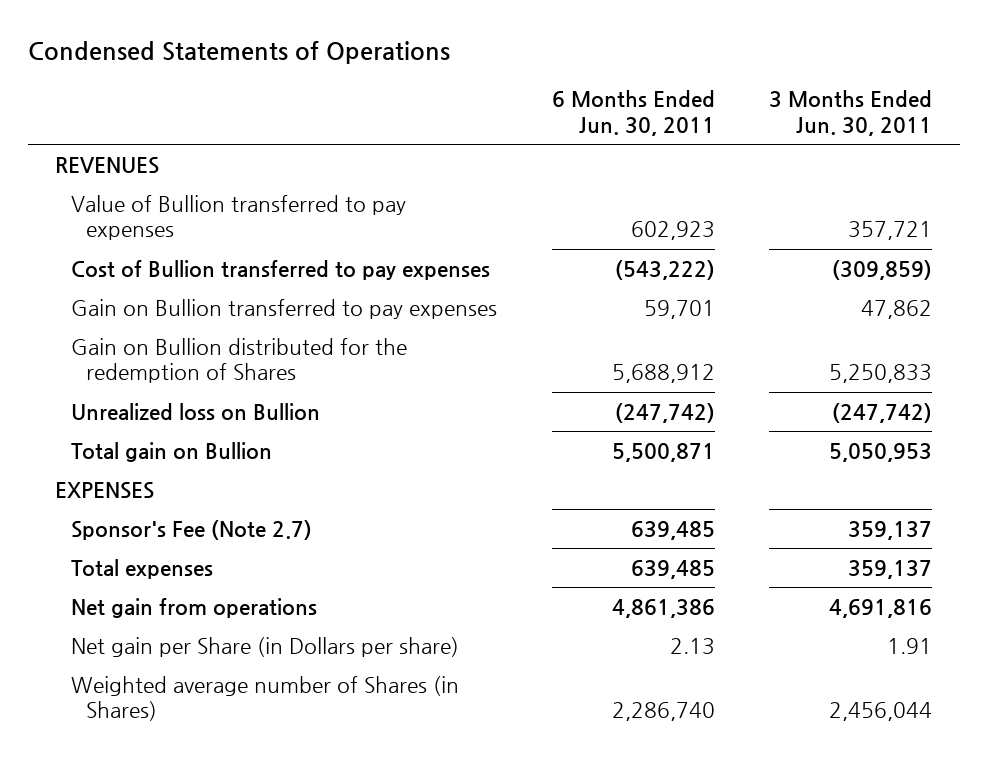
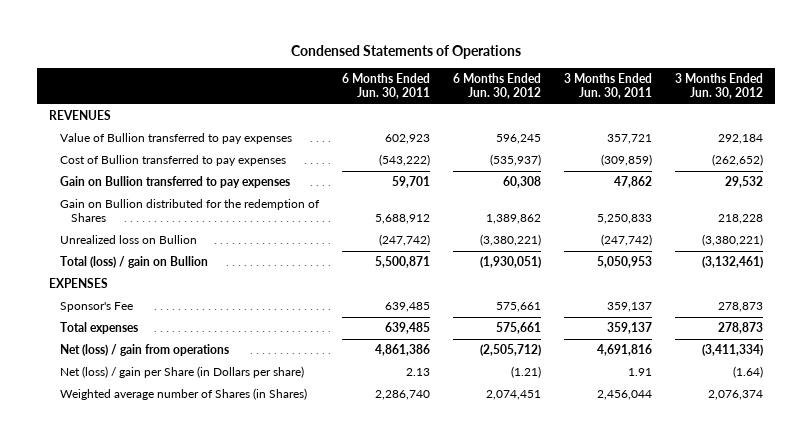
- | 6 Months Ended Jun. 30, 2011 | 3 Months Ended Jun. 30, 2011
+ | 6 Months Ended Jun. 30, 2011 | 6 Months Ended Jun. 30, 2012 | 3 Months Ended Jun. 30, 2011 | 3 Months Ended Jun. 30, 2012
- Total gain on Bullion | 5,500,871 | 5,050,953
+ Total (loss) / gain on Bullion | 5,500,871 | (1,930,051) | 5,050,953 | (3,132,461)
- Sponsor's Fee (Note 2.7) | 639,485 | 359,137
+ Sponsor's Fee | 639,485 | 575,661 | 359,137 | 278,873
- Net gain from operations | 4,861,386 | 4,691,816
- Net gain per Share (in Dollars per share) | 2.13 | 1.91
+ Net (loss) / gain from operations | 4,861,386 | (2,505,712) | 4,691,816 | (3,411,334)
+ Net (loss) / gain per Share (in Dollars per share) | 2.13 | (1.21) | 1.91 | (1.64)

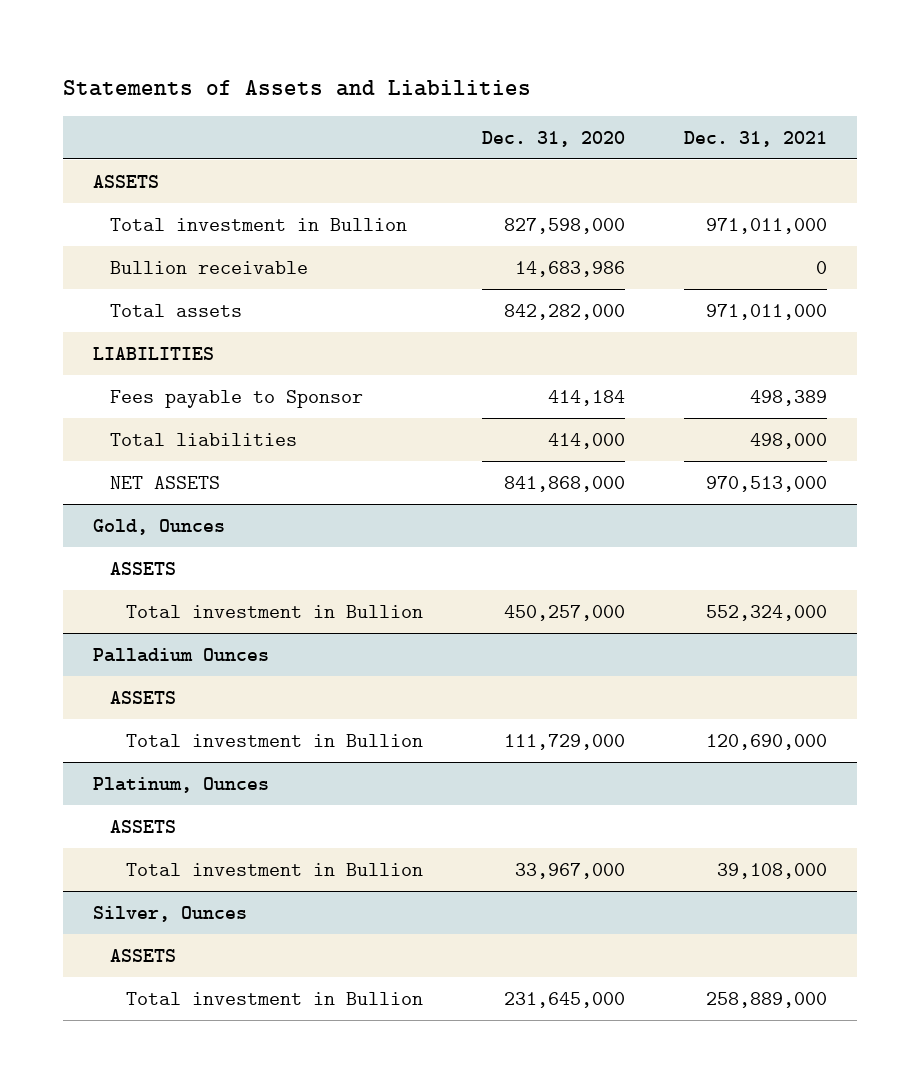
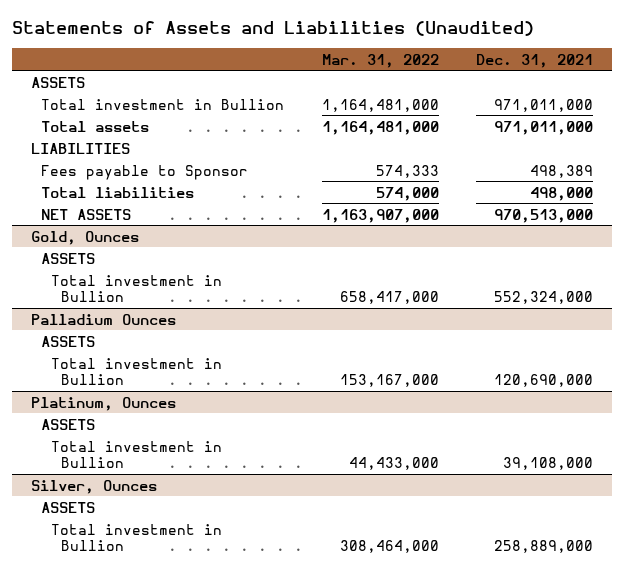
- Statements of Assets and Liabilities
+ Statements of Assets and Liabilities (Unaudited)
- | Dec. 31, 2020 | Dec. 31, 2021
+ | Mar. 31, 2022 | Dec. 31, 2021
- Bullion receivable | 14,683,986 | 0

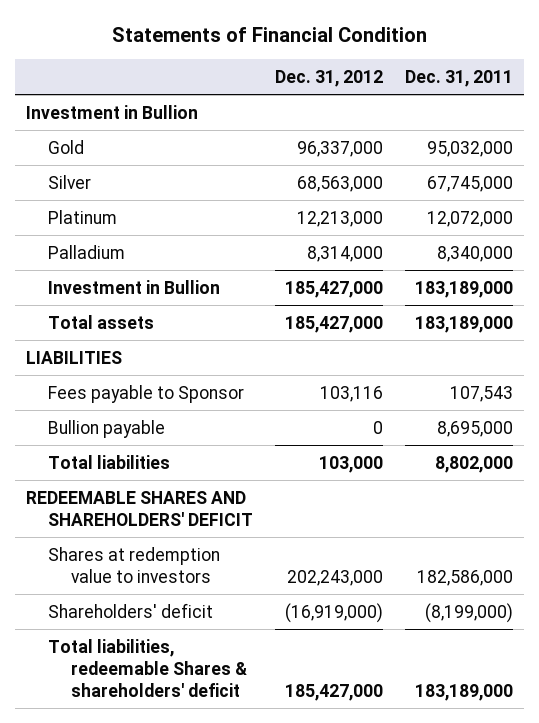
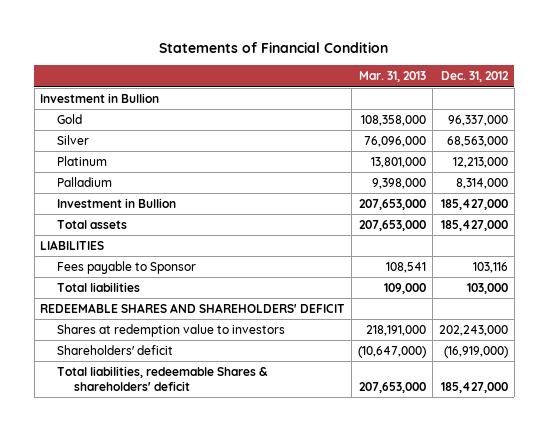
- | Dec. 31, 2012 | Dec. 31, 2011
+ | Mar. 31, 2013 | Dec. 31, 2012
- Bullion payable | 0 | 8,695,000

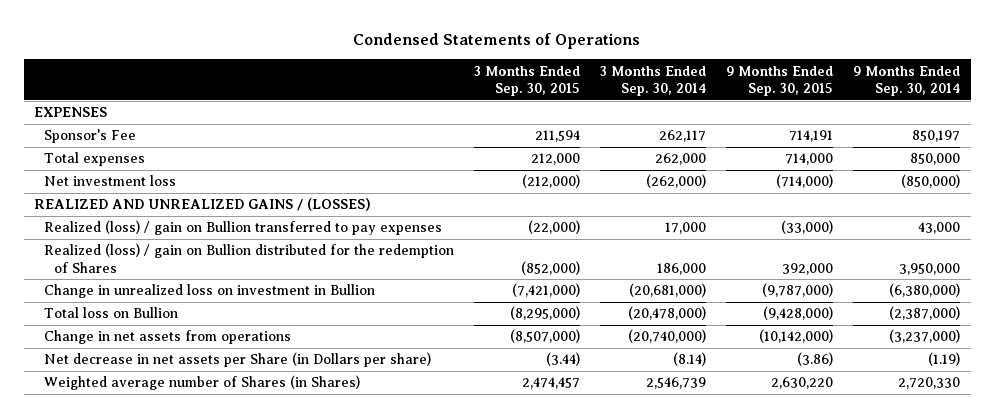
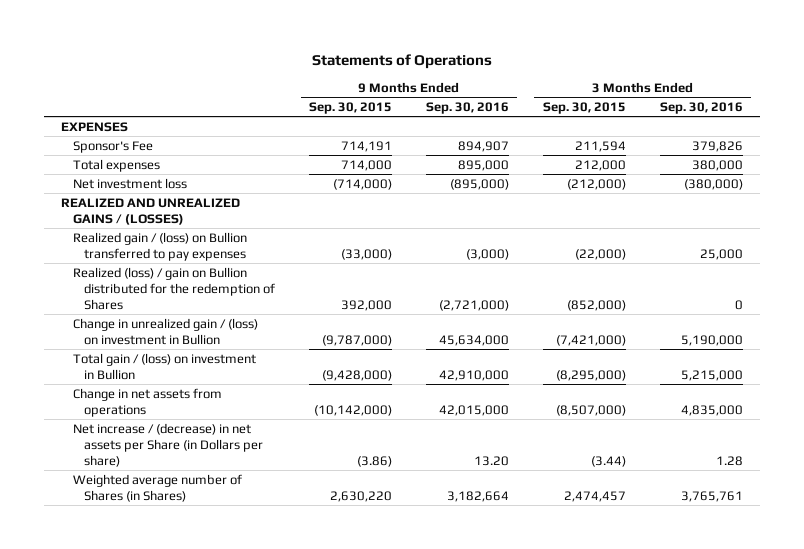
- Condensed Statements of Operations
+ Statements of Operations
- | 3 Months Ended Sep. 30, 2015 | 3 Months Ended Sep. 30, 2014 | 9 Months Ended Sep. 30, 2015 | 9 Months Ended Sep. 30, 2014
+ | 9 Months Ended Sep. 30, 2015 | 9 Months Ended Sep. 30, 2016 | 3 Months Ended Sep. 30, 2015 | 3 Months Ended Sep. 30, 2016
- Realized (loss) / gain on Bullion transferred to pay expenses | (22,000) | 17,000 | (33,000) | 43,000
+ Realized gain / (loss) on Bullion transferred to pay expenses | (33,000) | (3,000) | (22,000) | 25,000
- Change in unrealized loss on investment in Bullion | (7,421,000) | (20,681,000) | (9,787,000) | (6,380,000)
- Total loss on Bullion | (8,295,000) | (20,478,000) | (9,428,000) | (2,387,000)
+ Change in unrealized gain / (loss) on investment in Bullion | (9,787,000) | 45,634,000 | (7,421,000) | 5,190,000
+ Total gain / (loss) on investment in Bullion | (9,428,000) | 42,910,000 | (8,295,000) | 5,215,000
- Net decrease in net assets per Share (in Dollars per share) | (3.44) | (8.14) | (3.86) | (1.19)
+ Net increase / (decrease) in net assets per Share (in Dollars per share) | (3.86) | 13.20 | (3.44) | 1.28

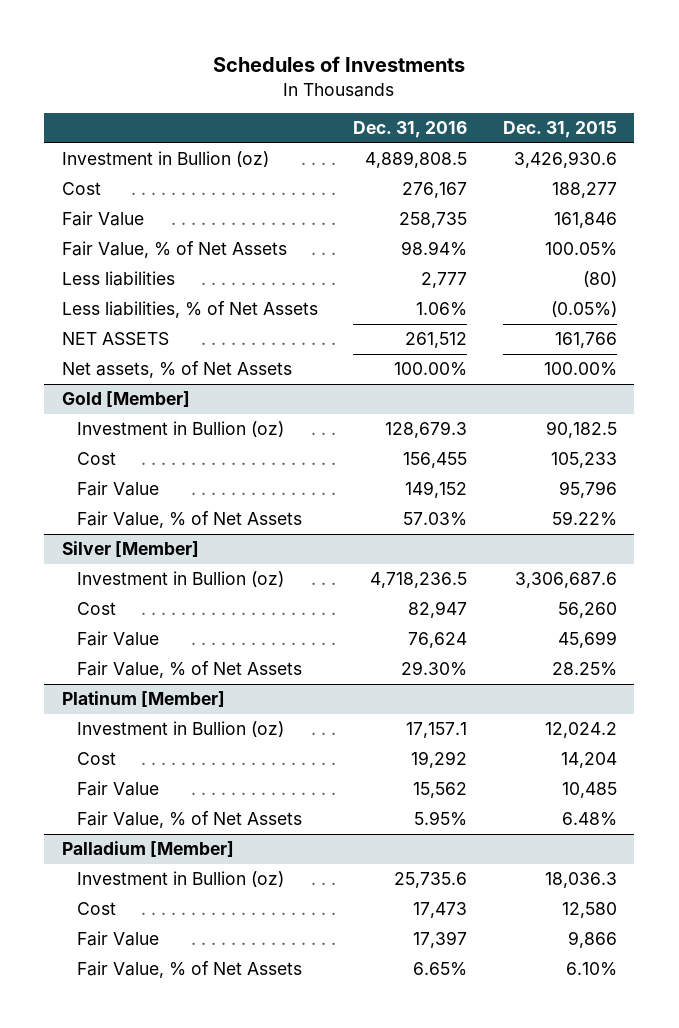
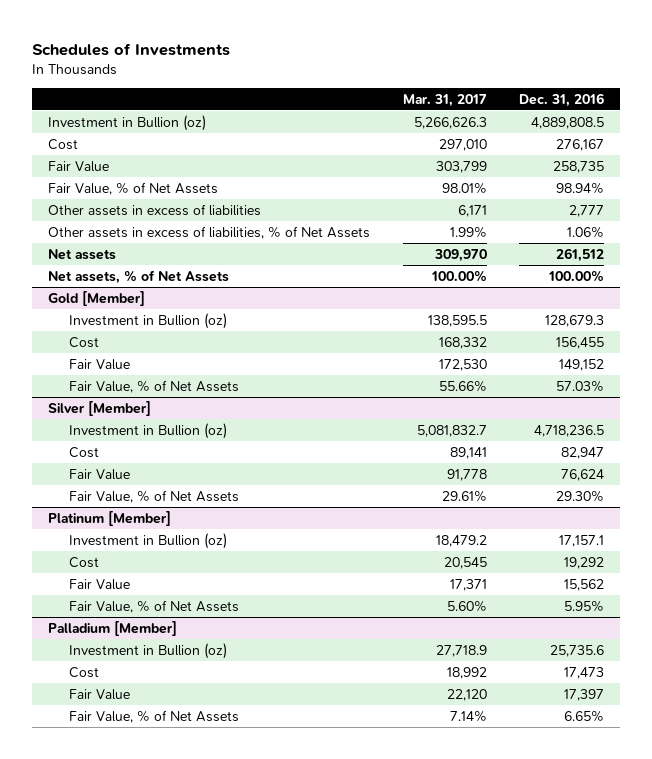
- | Dec. 31, 2016 | Dec. 31, 2015
+ | Mar. 31, 2017 | Dec. 31, 2016
- Less liabilities | 2,777 | (80)
- Less liabilities, % of Net Assets | 1.06% | (0.05%)
- NET ASSETS | 261,512 | 161,766
+ Other assets in excess of liabilities | 6,171 | 2,777
+ Other assets in excess of liabilities, % of Net Assets | 1.99% | 1.06%
+ Net assets | 309,970 | 261,512

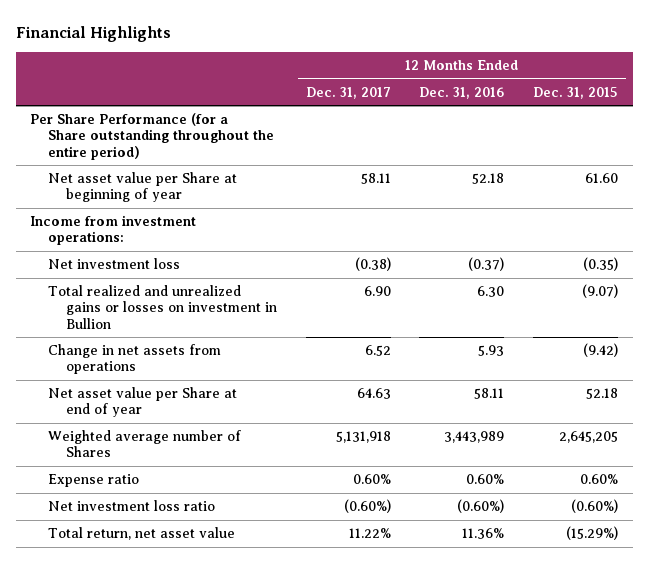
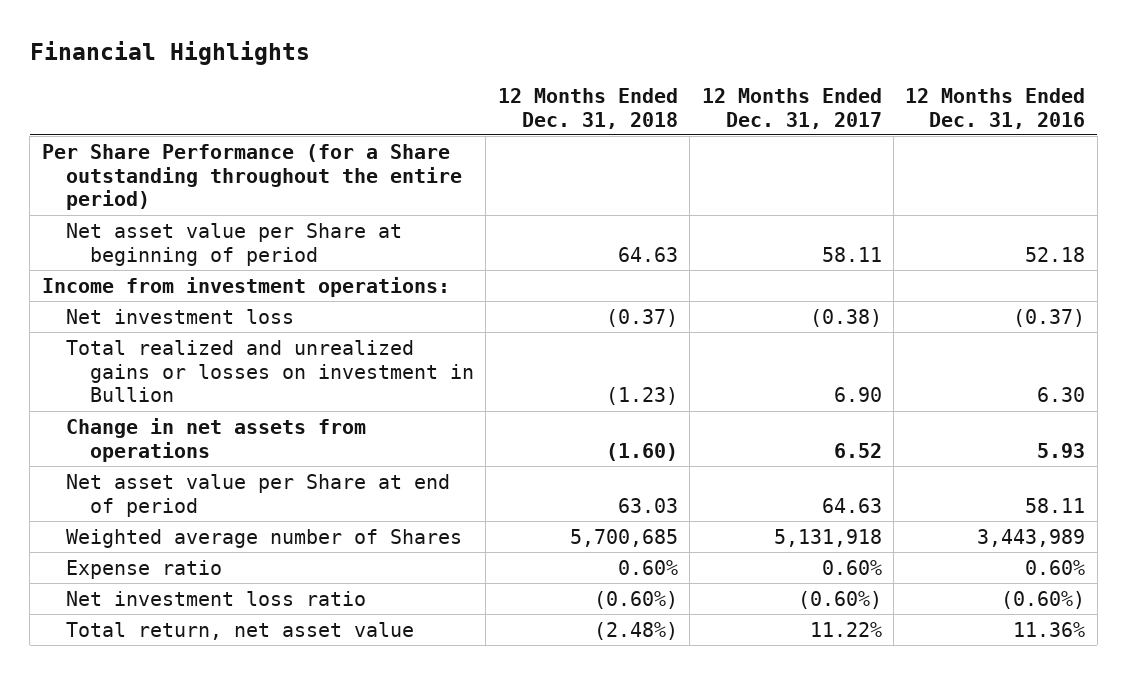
- | 12 Months Ended Dec. 31, 2017 | 12 Months Ended Dec. 31, 2016 | 12 Months Ended Dec. 31, 2015
+ | 12 Months Ended Dec. 31, 2018 | 12 Months Ended Dec. 31, 2017 | 12 Months Ended Dec. 31, 2016
- Net asset value per Share at beginning of year | 58.11 | 52.18 | 61.60
+ Net asset value per Share at beginning of period | 64.63 | 58.11 | 52.18
- Net asset value per Share at end of year | 64.63 | 58.11 | 52.18
+ Net asset value per Share at end of period | 63.03 | 64.63 | 58.11

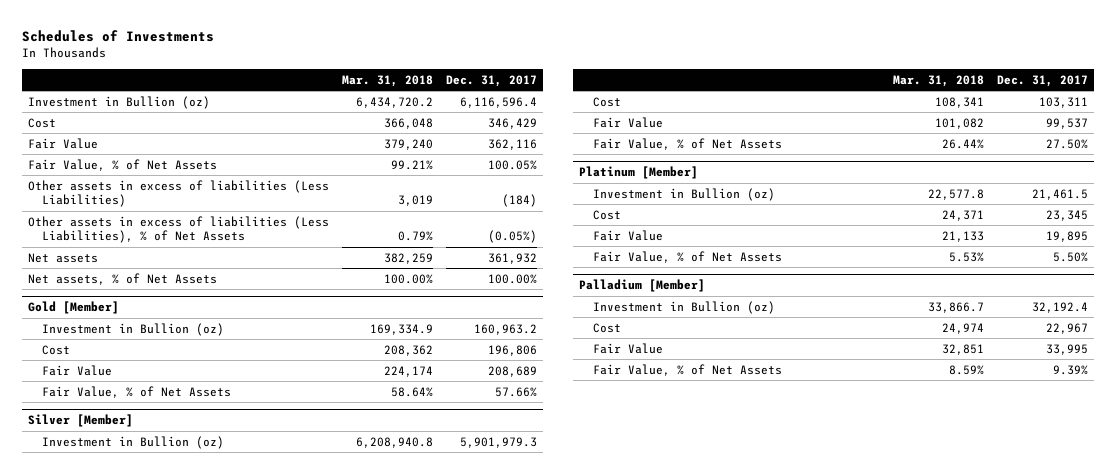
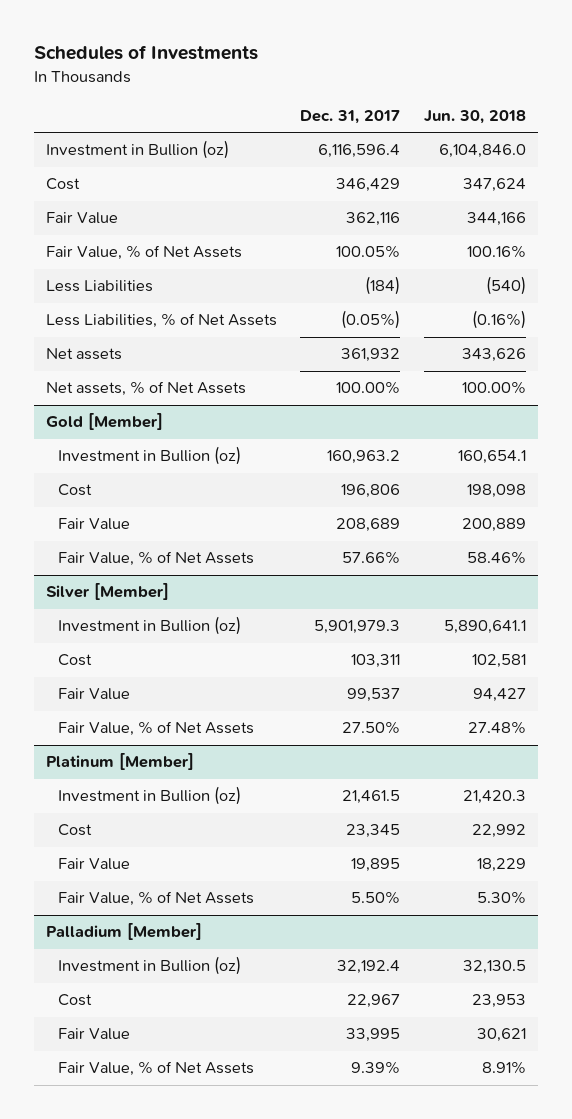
- | Mar. 31, 2018 | Dec. 31, 2017
+ | Dec. 31, 2017 | Jun. 30, 2018
- Other assets in excess of liabilities (Less Liabilities) | 3,019 | (184)
- Other assets in excess of liabilities (Less Liabilities), % of Net Assets | 0.79% | (0.05%)
+ Less Liabilities | (184) | (540)
+ Less Liabilities, % of Net Assets | (0.05%) | (0.16%)

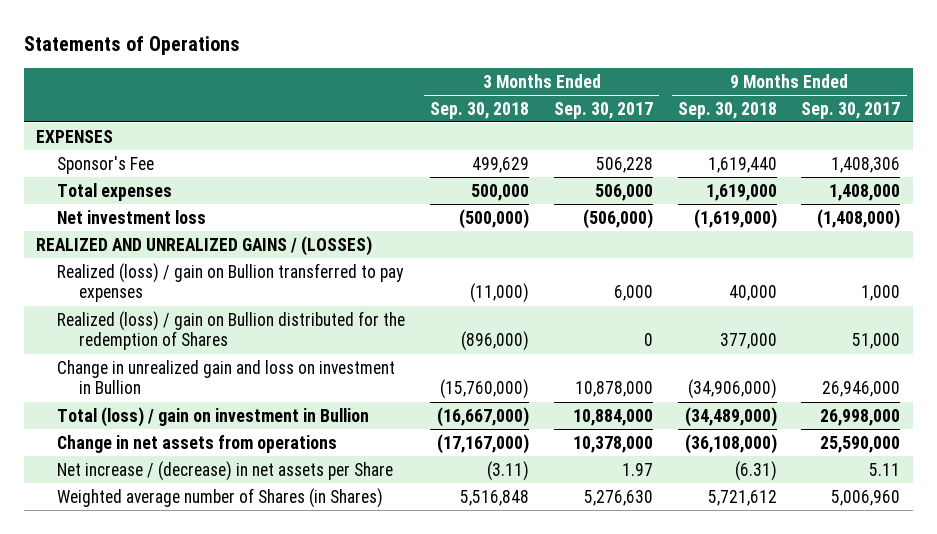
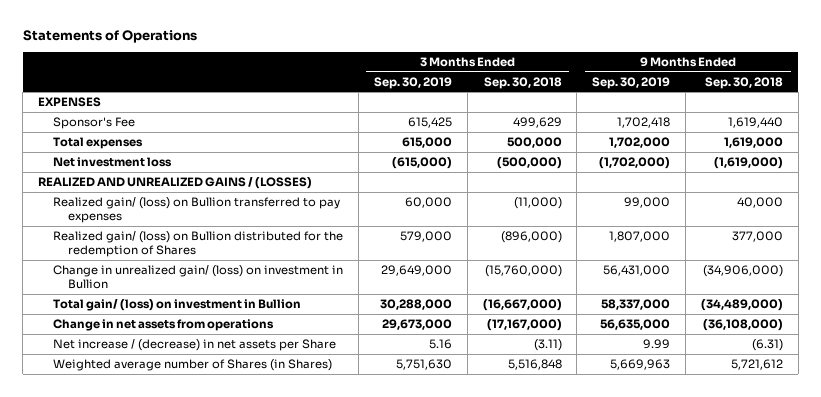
- | 3 Months Ended Sep. 30, 2018 | 3 Months Ended Sep. 30, 2017 | 9 Months Ended Sep. 30, 2018 | 9 Months Ended Sep. 30, 2017
+ | 3 Months Ended Sep. 30, 2019 | 3 Months Ended Sep. 30, 2018 | 9 Months Ended Sep. 30, 2019 | 9 Months Ended Sep. 30, 2018
- Realized (loss) / gain on Bullion transferred to pay expenses | (11,000) | 6,000 | 40,000 | 1,000
- Realized (loss) / gain on Bullion distributed for the redemption of Shares | (896,000) | 0 | 377,000 | 51,000
- Change in unrealized gain and loss on investment in Bullion | (15,760,000) | 10,878,000 | (34,906,000) | 26,946,000
- Total (loss) / gain on investment in Bullion | (16,667,000) | 10,884,000 | (34,489,000) | 26,998,000
+ Realized gain/ (loss) on Bullion transferred to pay expenses | 60,000 | (11,000) | 99,000 | 40,000
+ Realized gain/ (loss) on Bullion distributed for the redemption of Shares | 579,000 | (896,000) | 1,807,000 | 377,000
+ Change in unrealized gain/ (loss) on investment in Bullion | 29,649,000 | (15,760,000) | 56,431,000 | (34,906,000)
+ Total gain/ (loss) on investment in Bullion | 30,288,000 | (16,667,000) | 58,337,000 | (34,489,000)

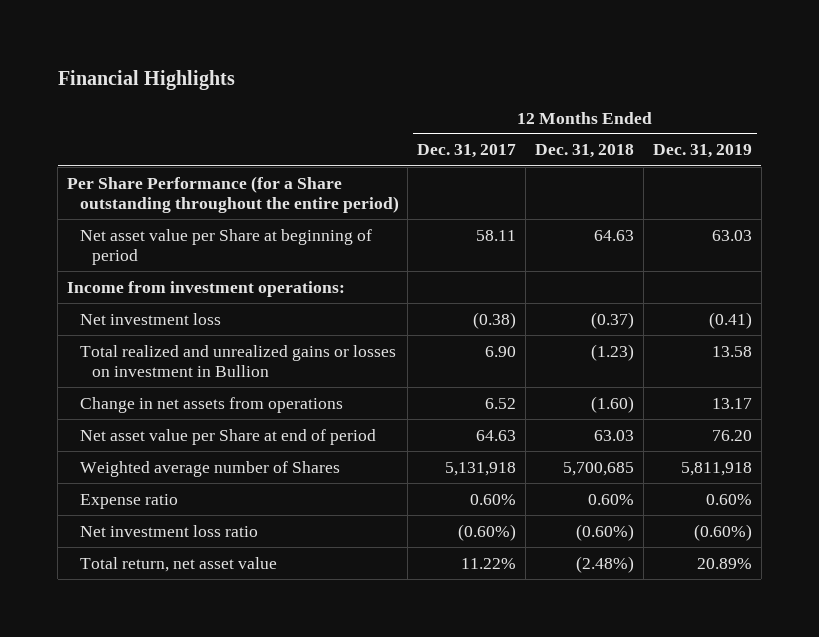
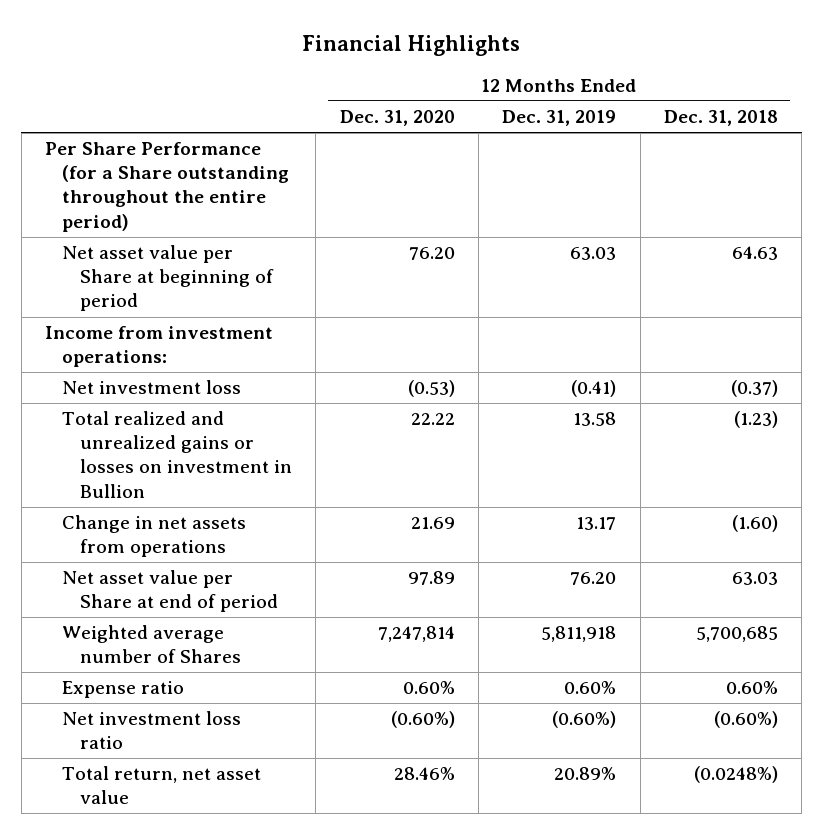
- | 12 Months Ended Dec. 31, 2017 | 12 Months Ended Dec. 31, 2018 | 12 Months Ended Dec. 31, 2019
+ | 12 Months Ended Dec. 31, 2020 | 12 Months Ended Dec. 31, 2019 | 12 Months Ended Dec. 31, 2018
- Total return, net asset value | 11.22% | (2.48%) | 20.89%
+ Total return, net asset value | 28.46% | 20.89% | (0.0248%)

